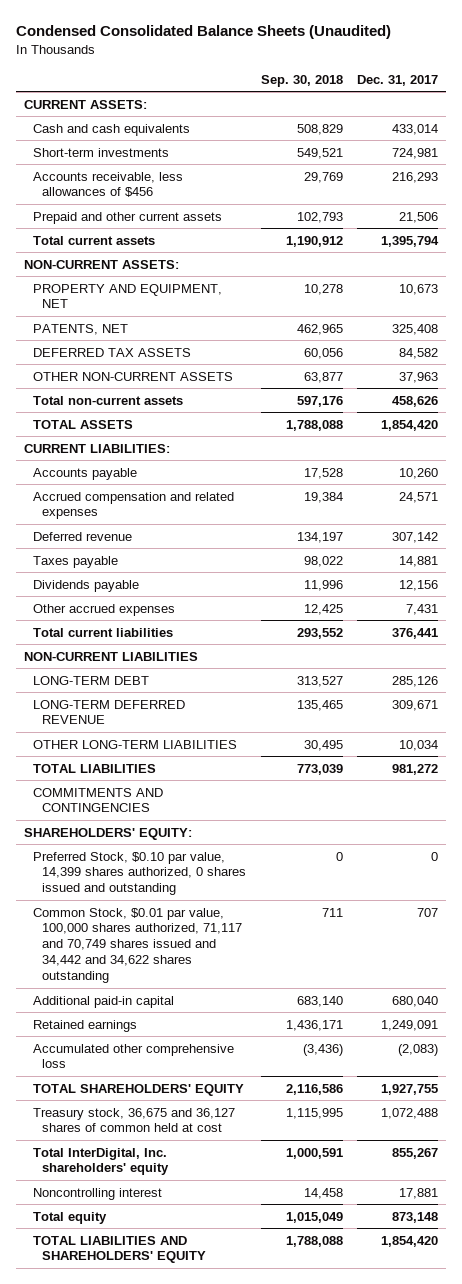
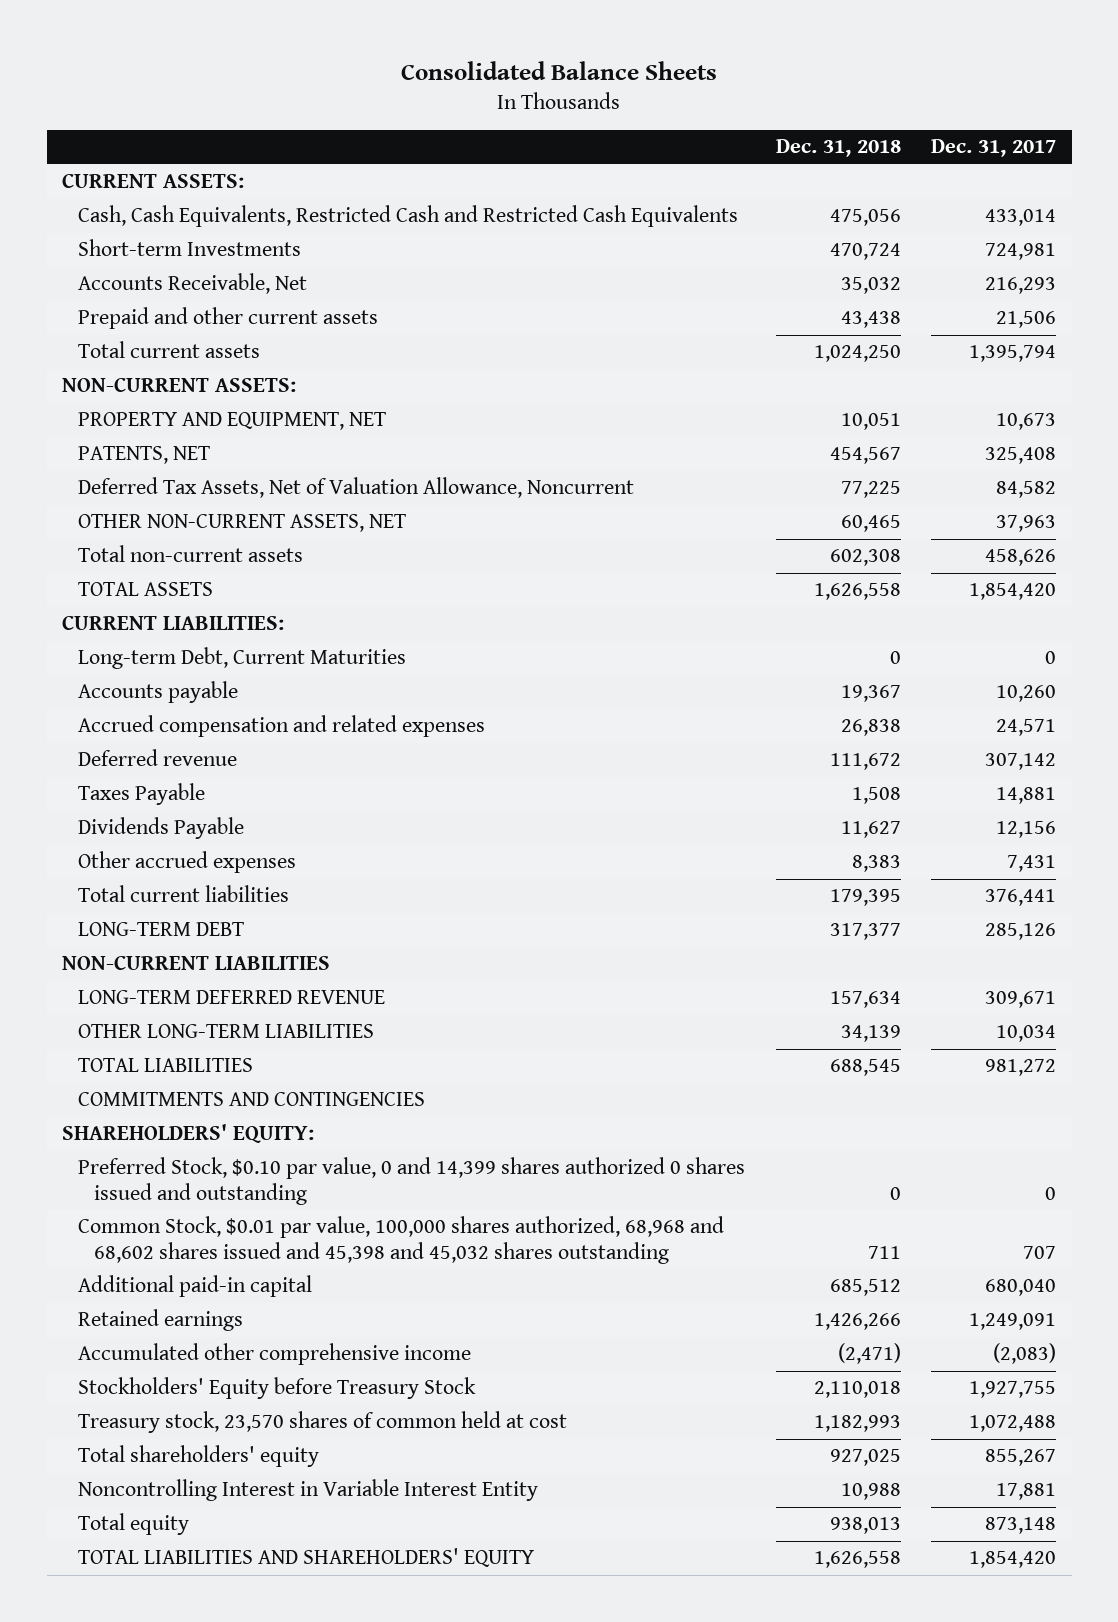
- Condensed Consolidated Balance Sheets (Unaudited)
+ Consolidated Balance Sheets
- | Sep. 30, 2018 | Dec. 31, 2017
+ | Dec. 31, 2018 | Dec. 31, 2017
- Cash and cash equivalents | 508,829 | 433,014
- Short-term investments | 549,521 | 724,981
- Accounts receivable, less allowances of $456 | 29,769 | 216,293
+ Cash, Cash Equivalents, Restricted Cash and Restricted Cash Equivalents | 475,056 | 433,014
+ Short-term Investments | 470,724 | 724,981
+ Accounts Receivable, Net | 35,032 | 216,293
- DEFERRED TAX ASSETS | 60,056 | 84,582
- OTHER NON-CURRENT ASSETS | 63,877 | 37,963
+ Deferred Tax Assets, Net of Valuation Allowance, Noncurrent | 77,225 | 84,582
+ OTHER NON-CURRENT ASSETS, NET | 60,465 | 37,963
+ Long-term Debt, Current Maturities | 0 | 0
- Taxes payable | 98,022 | 14,881
- Dividends payable | 11,996 | 12,156
+ Taxes Payable | 1,508 | 14,881
+ Dividends Payable | 11,627 | 12,156
moved down: NON-CURRENT LIABILITIES
- Preferred Stock, $0.10 par value, 14,399 shares authorized, 0 shares issued and outstanding | 0 | 0
- Common Stock, $0.01 par value, 100,000 shares authorized, 71,117 and 70,749 shares issued and 34,442 and 34,622 shares outstanding | 711 | 707
+ Preferred Stock, $0.10 par value, 0 and 14,399 shares authorized 0 shares issued and outstanding | 0 | 0
+ Common Stock, $0.01 par value, 100,000 shares authorized, 68,968 and 68,602 shares issued and 45,398 and 45,032 shares outstanding | 711 | 707
- Accumulated other comprehensive loss | (3,436) | (2,083)
- TOTAL SHAREHOLDERS' EQUITY | 2,116,586 | 1,927,755
- Treasury stock, 36,675 and 36,127 shares of common held at cost | 1,115,995 | 1,072,488
- Total InterDigital, Inc. shareholders' equity | 1,000,591 | 855,267
- Noncontrolling interest | 14,458 | 17,881
+ Accumulated other comprehensive income | (2,471) | (2,083)
+ Stockholders' Equity before Treasury Stock | 2,110,018 | 1,927,755
+ Treasury stock, 23,570 shares of common held at cost | 1,182,993 | 1,072,488
+ Total shareholders' equity | 927,025 | 855,267
+ Noncontrolling Interest in Variable Interest Entity | 10,988 | 17,881

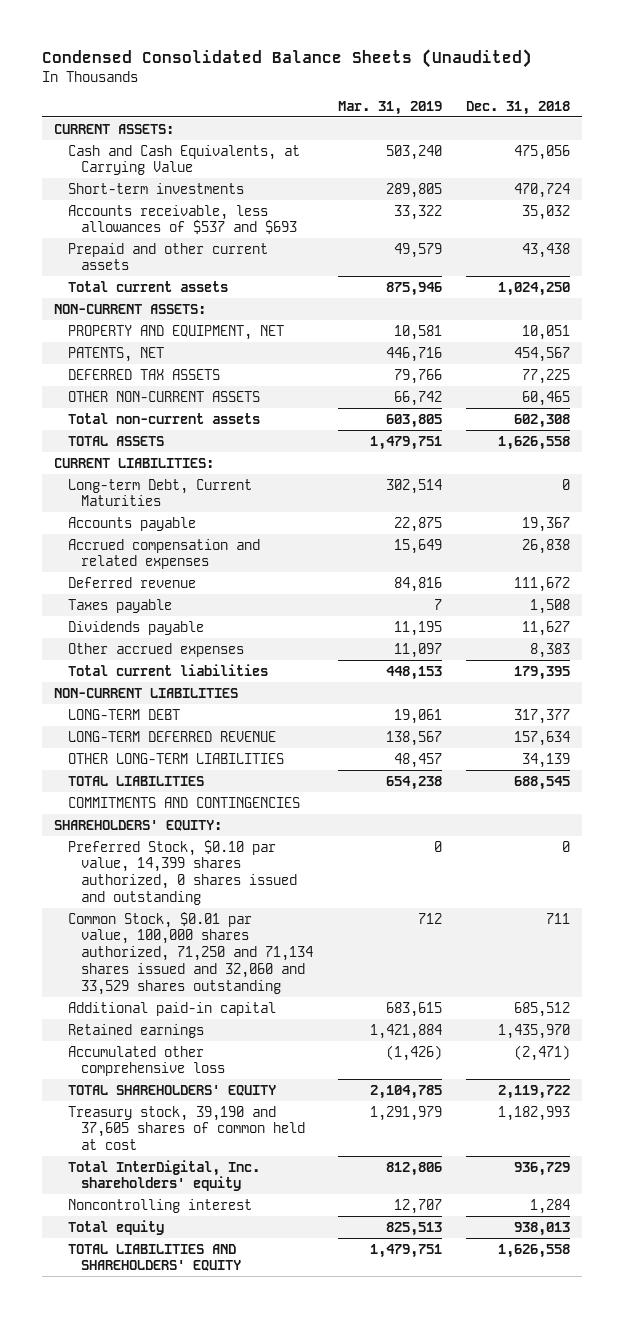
- Consolidated Balance Sheets
+ Condensed Consolidated Balance Sheets (Unaudited)
- | Dec. 31, 2018 | Dec. 31, 2017
+ | Mar. 31, 2019 | Dec. 31, 2018
- Cash, Cash Equivalents, Restricted Cash and Restricted Cash Equivalents | 475,056 | 433,014
- Short-term Investments | 470,724 | 724,981
- Accounts Receivable, Net | 35,032 | 216,293
+ Cash and Cash Equivalents, at Carrying Value | 503,240 | 475,056
+ Short-term investments | 289,805 | 470,724
+ Accounts receivable, less allowances of $537 and $693 | 33,322 | 35,032
- Deferred Tax Assets, Net of Valuation Allowance, Noncurrent | 77,225 | 84,582
- OTHER NON-CURRENT ASSETS, NET | 60,465 | 37,963
+ DEFERRED TAX ASSETS | 79,766 | 77,225
+ OTHER NON-CURRENT ASSETS | 66,742 | 60,465
- Taxes Payable | 1,508 | 14,881
- Dividends Payable | 11,627 | 12,156
+ Taxes payable | 7 | 1,508
+ Dividends payable | 11,195 | 11,627
moved down: LONG-TERM DEBT | 19,061 | 317,377
- Preferred Stock, $0.10 par value, 0 and 14,399 shares authorized 0 shares issued and outstanding | 0 | 0
- Common Stock, $0.01 par value, 100,000 shares authorized, 68,968 and 68,602 shares issued and 45,398 and 45,032 shares outstanding | 711 | 707
+ Preferred Stock, $0.10 par value, 14,399 shares authorized, 0 shares issued and outstanding | 0 | 0
+ Common Stock, $0.01 par value, 100,000 shares authorized, 71,250 and 71,134 shares issued and 32,060 and 33,529 shares outstanding | 712 | 711
- Retained earnings | 1,426,266 | 1,249,091
- Accumulated other comprehensive income | (2,471) | (2,083)
- Stockholders' Equity before Treasury Stock | 2,110,018 | 1,927,755
- Treasury stock, 23,570 shares of common held at cost | 1,182,993 | 1,072,488
- Total shareholders' equity | 927,025 | 855,267
- Noncontrolling Interest in Variable Interest Entity | 10,988 | 17,881
+ Retained earnings | 1,421,884 | 1,435,970
+ Accumulated other comprehensive loss | (1,426) | (2,471)
+ TOTAL SHAREHOLDERS' EQUITY | 2,104,785 | 2,119,722
+ Treasury stock, 39,190 and 37,605 shares of common held at cost | 1,291,979 | 1,182,993
+ Total InterDigital, Inc. shareholders' equity | 812,806 | 936,729
+ Noncontrolling interest | 12,707 | 1,284

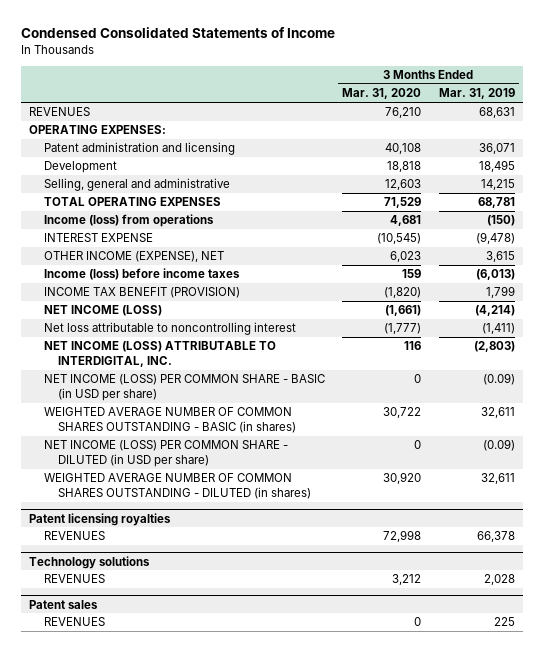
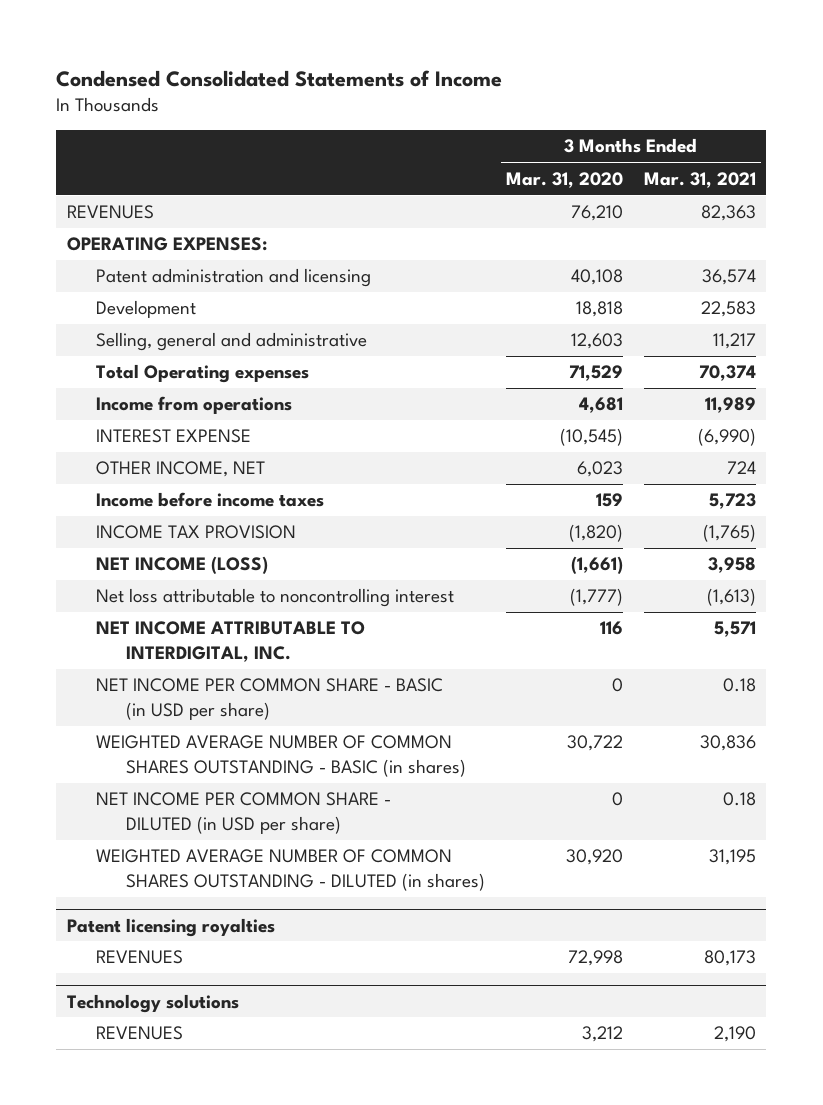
- | 3 Months Ended Mar. 31, 2020 | 3 Months Ended Mar. 31, 2019
+ | 3 Months Ended Mar. 31, 2020 | 3 Months Ended Mar. 31, 2021
- TOTAL OPERATING EXPENSES | 71,529 | 68,781
- Income (loss) from operations | 4,681 | (150)
+ Total Operating expenses | 71,529 | 70,374
+ Income from operations | 4,681 | 11,989
- OTHER INCOME (EXPENSE), NET | 6,023 | 3,615
- Income (loss) before income taxes | 159 | (6,013)
- INCOME TAX BENEFIT (PROVISION) | (1,820) | 1,799
+ OTHER INCOME, NET | 6,023 | 724
+ Income before income taxes | 159 | 5,723
+ INCOME TAX PROVISION | (1,820) | (1,765)
- NET INCOME (LOSS) ATTRIBUTABLE TO INTERDIGITAL, INC. | 116 | (2,803)
- NET INCOME (LOSS) PER COMMON SHARE - BASIC (in USD per share) | 0 | (0.09)
+ NET INCOME ATTRIBUTABLE TO INTERDIGITAL, INC. | 116 | 5,571
+ NET INCOME PER COMMON SHARE - BASIC (in USD per share) | 0 | 0.18
- NET INCOME (LOSS) PER COMMON SHARE - DILUTED (in USD per share) | 0 | (0.09)
+ NET INCOME PER COMMON SHARE - DILUTED (in USD per share) | 0 | 0.18
- Patent sales
- REVENUES | 0 | 225

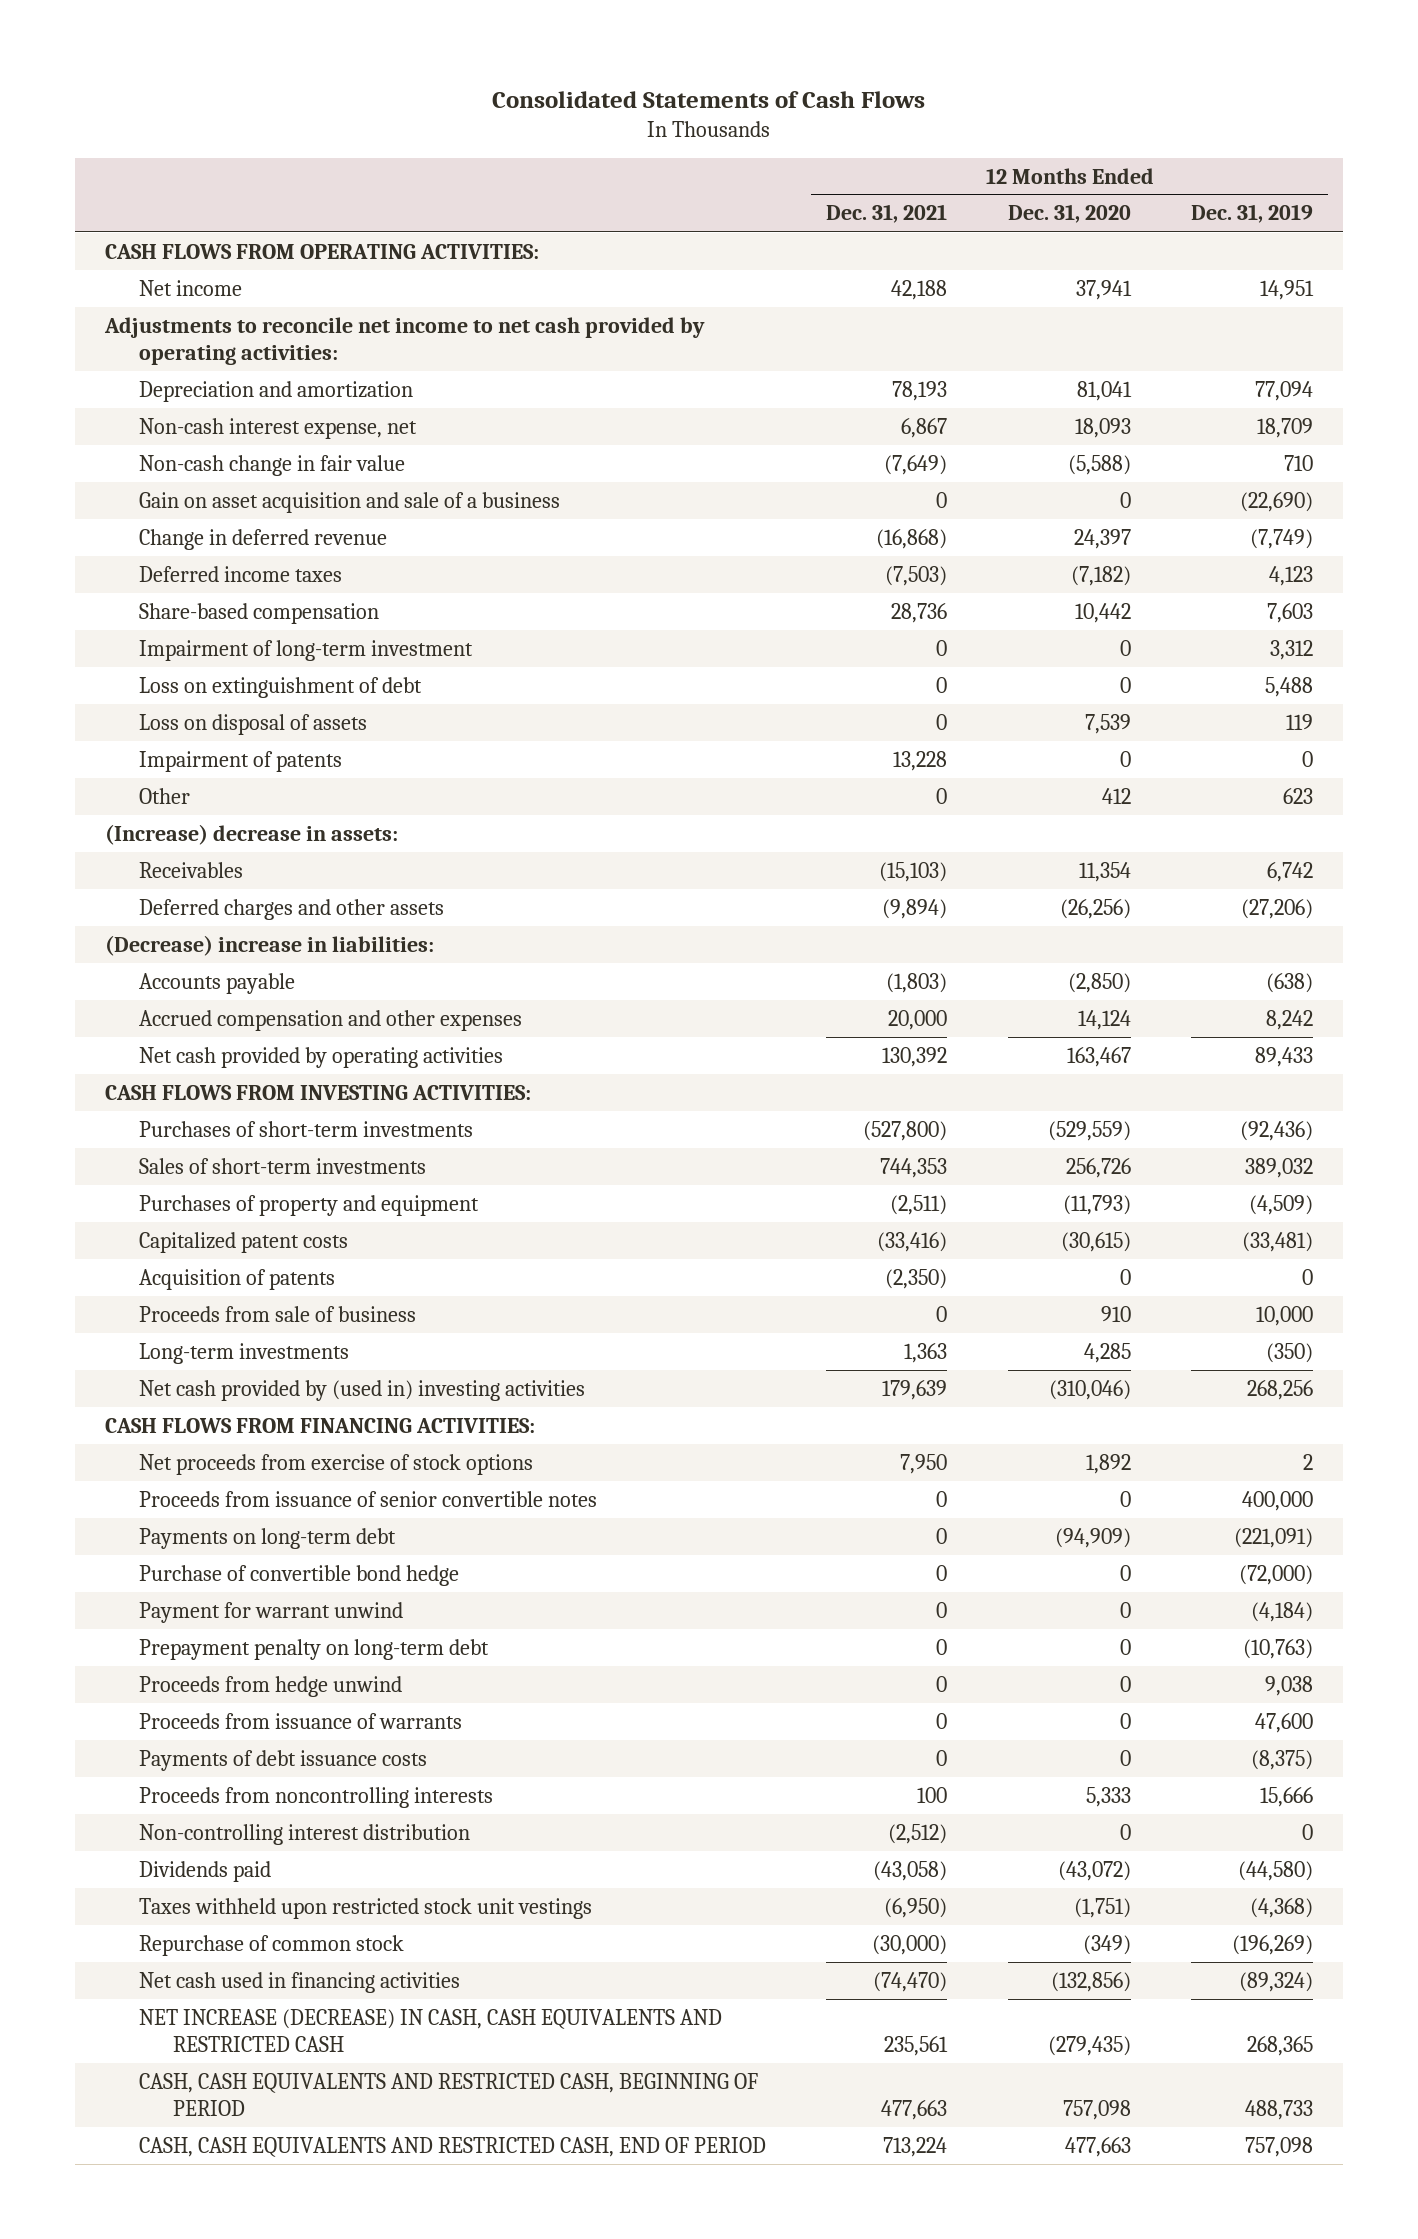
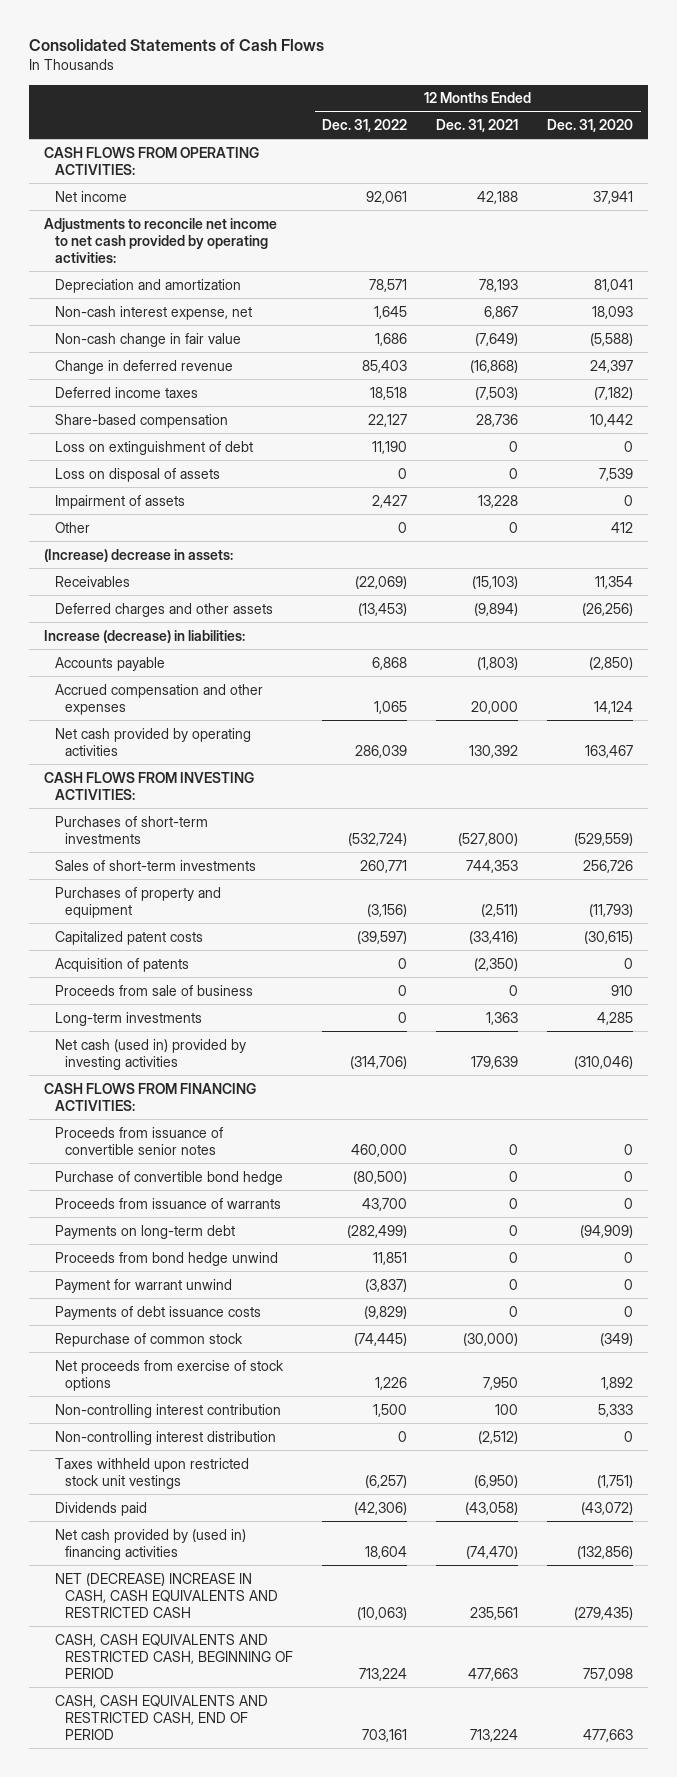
- | 12 Months Ended Dec. 31, 2021 | 12 Months Ended Dec. 31, 2020 | 12 Months Ended Dec. 31, 2019
+ | 12 Months Ended Dec. 31, 2022 | 12 Months Ended Dec. 31, 2021 | 12 Months Ended Dec. 31, 2020
- Gain on asset acquisition and sale of a business | 0 | 0 | (22,690)
- Impairment of long-term investment | 0 | 0 | 3,312
- Impairment of patents | 13,228 | 0 | 0
+ Impairment of assets | 2,427 | 13,228 | 0
- (Decrease) increase in liabilities:
+ Increase (decrease) in liabilities:
- Net cash provided by (used in) investing activities | 179,639 | (310,046) | 268,256
+ Net cash (used in) provided by investing activities | (314,706) | 179,639 | (310,046)
- Proceeds from issuance of senior convertible notes | 0 | 0 | 400,000
+ Proceeds from issuance of convertible senior notes | 460,000 | 0 | 0
- Prepayment penalty on long-term debt | 0 | 0 | (10,763)
- Proceeds from hedge unwind | 0 | 0 | 9,038
moved down: Payments on long-term debt | (282,499) | 0 | (94,909)
+ Proceeds from bond hedge unwind | 11,851 | 0 | 0
moved down: Payment for warrant unwind | (3,837) | 0 | 0
- Proceeds from noncontrolling interests | 100 | 5,333 | 15,666
moved up: Repurchase of common stock | (74,445) | (30,000) | (349)
moved down: Net proceeds from exercise of stock options | 1,226 | 7,950 | 1,892
+ Non-controlling interest contribution | 1,500 | 100 | 5,333
- Net cash used in financing activities | (74,470) | (132,856) | (89,324)
- NET INCREASE (DECREASE) IN CASH, CASH EQUIVALENTS AND RESTRICTED CASH | 235,561 | (279,435) | 268,365
moved down: Dividends paid | (42,306) | (43,058) | (43,072)
+ Net cash provided by (used in) financing activities | 18,604 | (74,470) | (132,856)
+ NET (DECREASE) INCREASE IN CASH, CASH EQUIVALENTS AND RESTRICTED CASH | (10,063) | 235,561 | (279,435)

